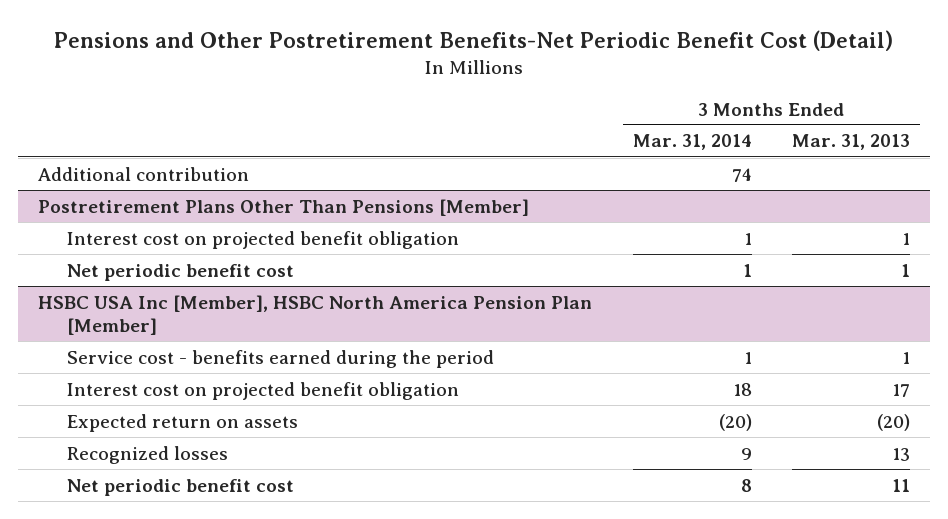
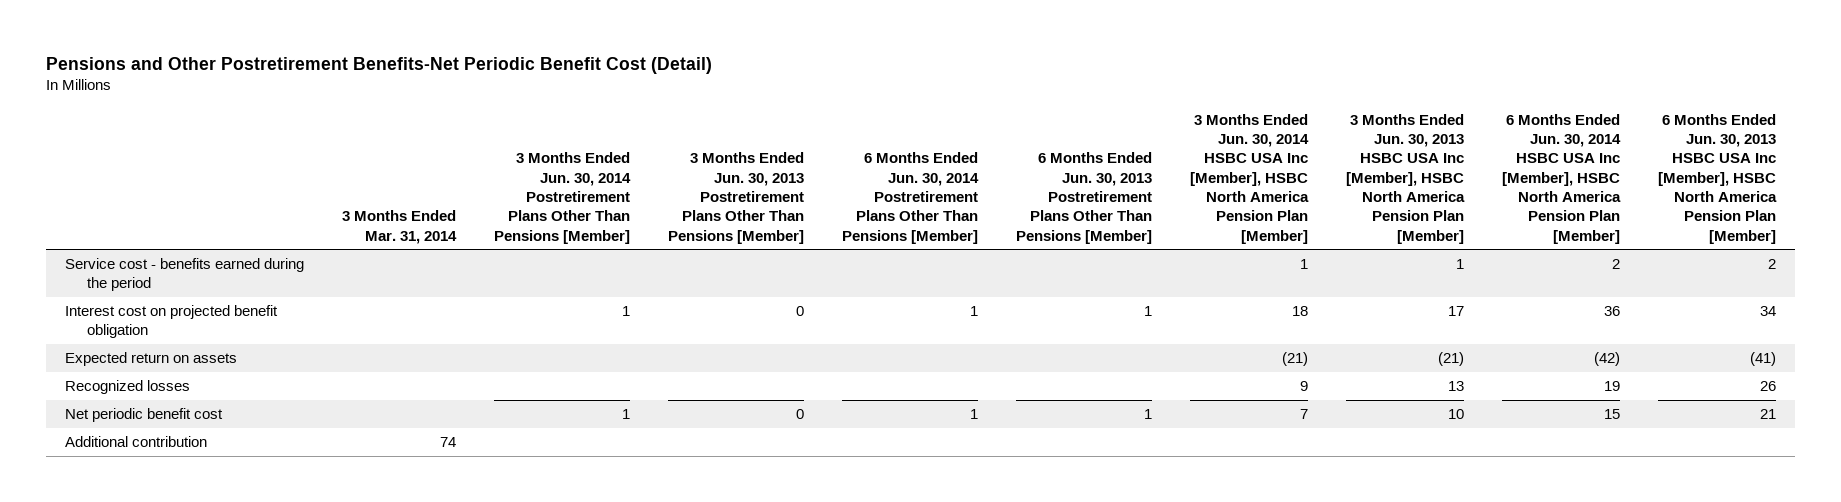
- | 3 Months Ended Mar. 31, 2014 | 3 Months Ended Mar. 31, 2013
+ | 3 Months Ended Mar. 31, 2014 | 3 Months Ended Jun. 30, 2014 Postretirement Plans Other Than Pensions [Member] | 3 Months Ended Jun. 30, 2013 Postretirement Plans Other Than Pensions [Member] | 6 Months Ended Jun. 30, 2014 Postretirement Plans Other Than Pensions [Member] | 6 Months Ended Jun. 30, 2013 Postretirement Plans Other Than Pensions [Member] | 3 Months Ended Jun. 30, 2014 HSBC USA Inc [Member], HSBC North America Pension Plan [Member] | 3 Months Ended Jun. 30, 2013 HSBC USA Inc [Member], HSBC North America Pension Plan [Member] | 6 Months Ended Jun. 30, 2014 HSBC USA Inc [Member], HSBC North America Pension Plan [Member] | 6 Months Ended Jun. 30, 2013 HSBC USA Inc [Member], HSBC North America Pension Plan [Member]
+ Service cost - benefits earned during the period | | | | | | 1 | 1 | 2 | 2
+ Interest cost on projected benefit obligation | | 1 | 0 | 1 | 1 | 18 | 17 | 36 | 34
+ Expected return on assets | | | | | | (21) | (21) | (42) | (41)
+ Recognized losses | | | | | | 9 | 13 | 19 | 26
+ Net periodic benefit cost | | 1 | 0 | 1 | 1 | 7 | 10 | 15 | 21
- Postretirement Plans Other Than Pensions [Member]
- Interest cost on projected benefit obligation | 1 | 1
- Net periodic benefit cost | 1 | 1
- HSBC USA Inc [Member], HSBC North America Pension Plan [Member]
- Service cost - benefits earned during the period | 1 | 1
- Interest cost on projected benefit obligation | 18 | 17
- Expected return on assets | (20) | (20)
- Recognized losses | 9 | 13
- Net periodic benefit cost | 8 | 11

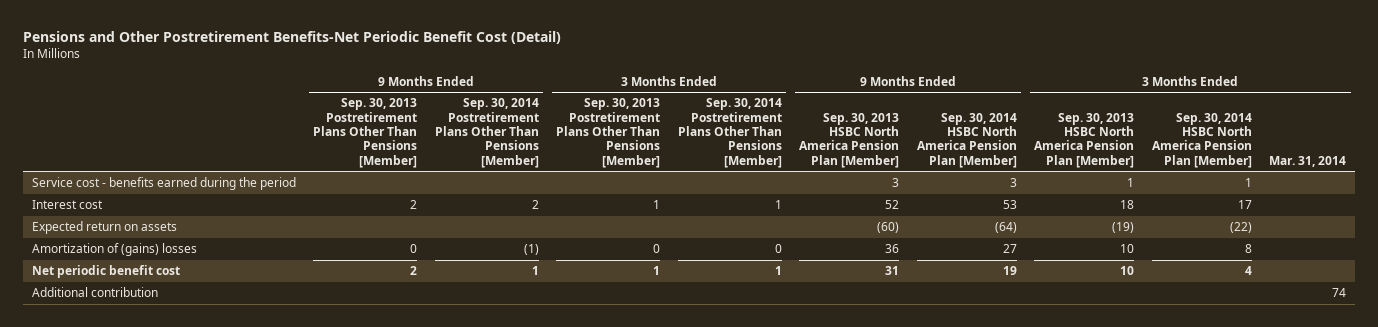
- | 3 Months Ended Mar. 31, 2014 | 3 Months Ended Jun. 30, 2014 Postretirement Plans Other Than Pensions [Member] | 3 Months Ended Jun. 30, 2013 Postretirement Plans Other Than Pensions [Member] | 6 Months Ended Jun. 30, 2014 Postretirement Plans Other Than Pensions [Member] | 6 Months Ended Jun. 30, 2013 Postretirement Plans Other Than Pensions [Member] | 3 Months Ended Jun. 30, 2014 HSBC USA Inc [Member], HSBC North America Pension Plan [Member] | 3 Months Ended Jun. 30, 2013 HSBC USA Inc [Member], HSBC North America Pension Plan [Member] | 6 Months Ended Jun. 30, 2014 HSBC USA Inc [Member], HSBC North America Pension Plan [Member] | 6 Months Ended Jun. 30, 2013 HSBC USA Inc [Member], HSBC North America Pension Plan [Member]
+ | 9 Months Ended Sep. 30, 2013 Postretirement Plans Other Than Pensions [Member] | 9 Months Ended Sep. 30, 2014 Postretirement Plans Other Than Pensions [Member] | 3 Months Ended Sep. 30, 2013 Postretirement Plans Other Than Pensions [Member] | 3 Months Ended Sep. 30, 2014 Postretirement Plans Other Than Pensions [Member] | 9 Months Ended Sep. 30, 2013 HSBC North America Pension Plan [Member] | 9 Months Ended Sep. 30, 2014 HSBC North America Pension Plan [Member] | 3 Months Ended Sep. 30, 2013 HSBC North America Pension Plan [Member] | 3 Months Ended Sep. 30, 2014 HSBC North America Pension Plan [Member] | 3 Months Ended Mar. 31, 2014
- Interest cost on projected benefit obligation | | 1 | 0 | 1 | 1 | 18 | 17 | 36 | 34
+ Interest cost | 2 | 2 | 1 | 1 | 52 | 53 | 18 | 17 |
- Recognized losses | | | | | | 9 | 13 | 19 | 26
+ Amortization of (gains) losses | 0 | (1) | 0 | 0 | 36 | 27 | 10 | 8 |

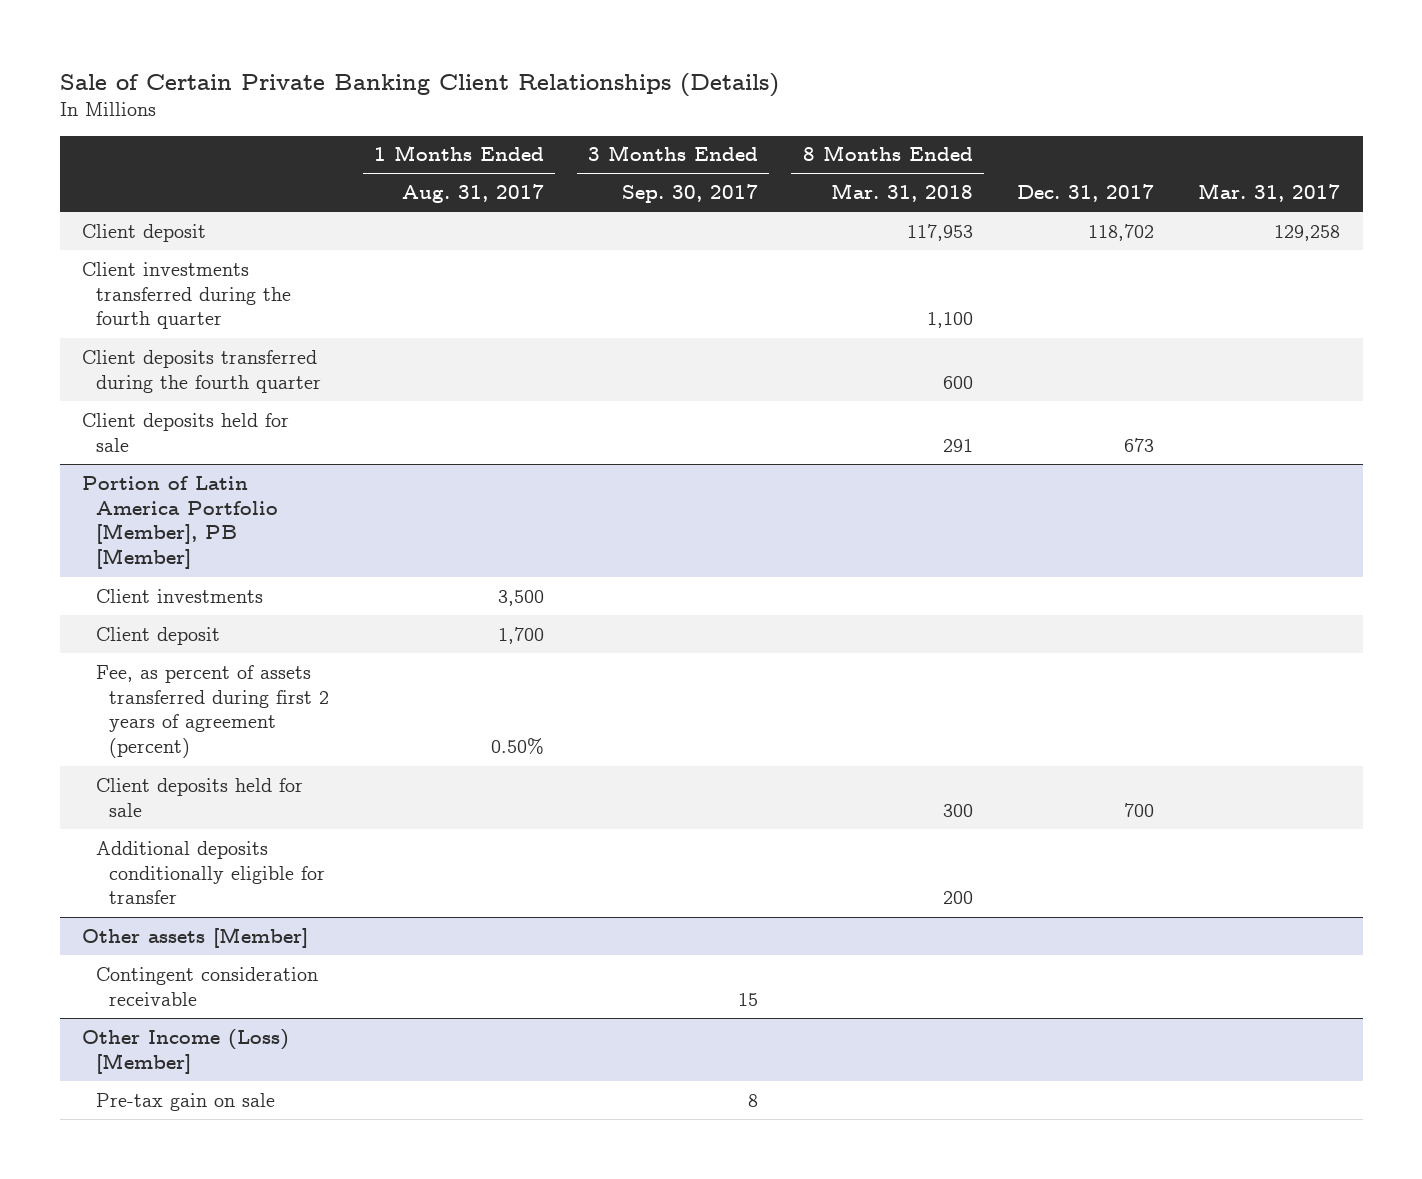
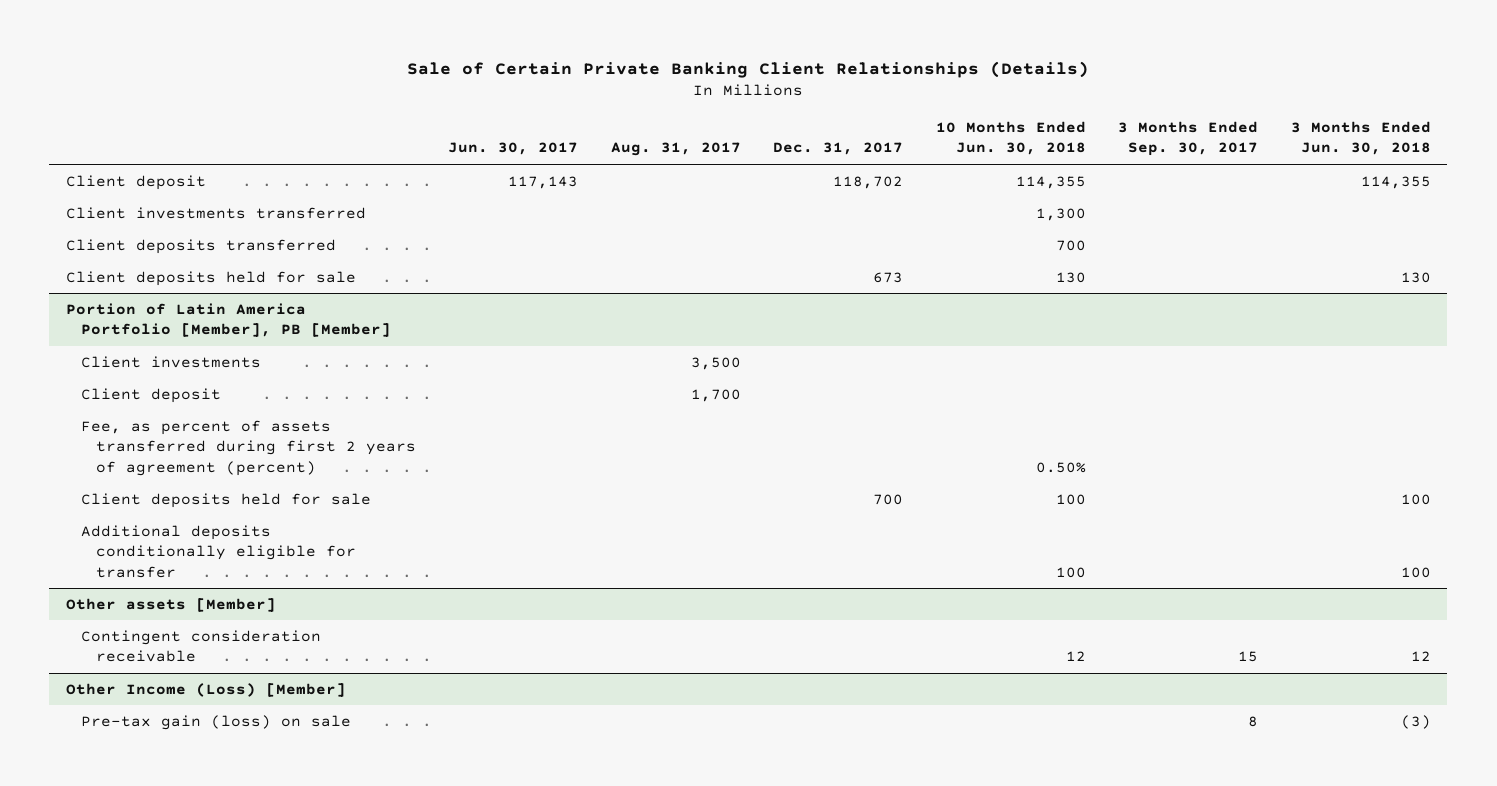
- | 1 Months Ended Aug. 31, 2017 | 3 Months Ended Sep. 30, 2017 | 8 Months Ended Mar. 31, 2018 | Dec. 31, 2017 | Mar. 31, 2017
+ | Jun. 30, 2017 | Aug. 31, 2017 | Dec. 31, 2017 | 10 Months Ended Jun. 30, 2018 | 3 Months Ended Sep. 30, 2017 | 3 Months Ended Jun. 30, 2018
- Client investments transferred during the fourth quarter | | | 1,100 | |
- Client deposits transferred during the fourth quarter | | | 600 | |
+ Client investments transferred | | | | 1,300 | |
+ Client deposits transferred | | | | 700 | |
@ Other Income (Loss) [Member]
- Pre-tax gain on sale | | 8 | | |
+ Pre-tax gain (loss) on sale | | | | | 8 | (3)

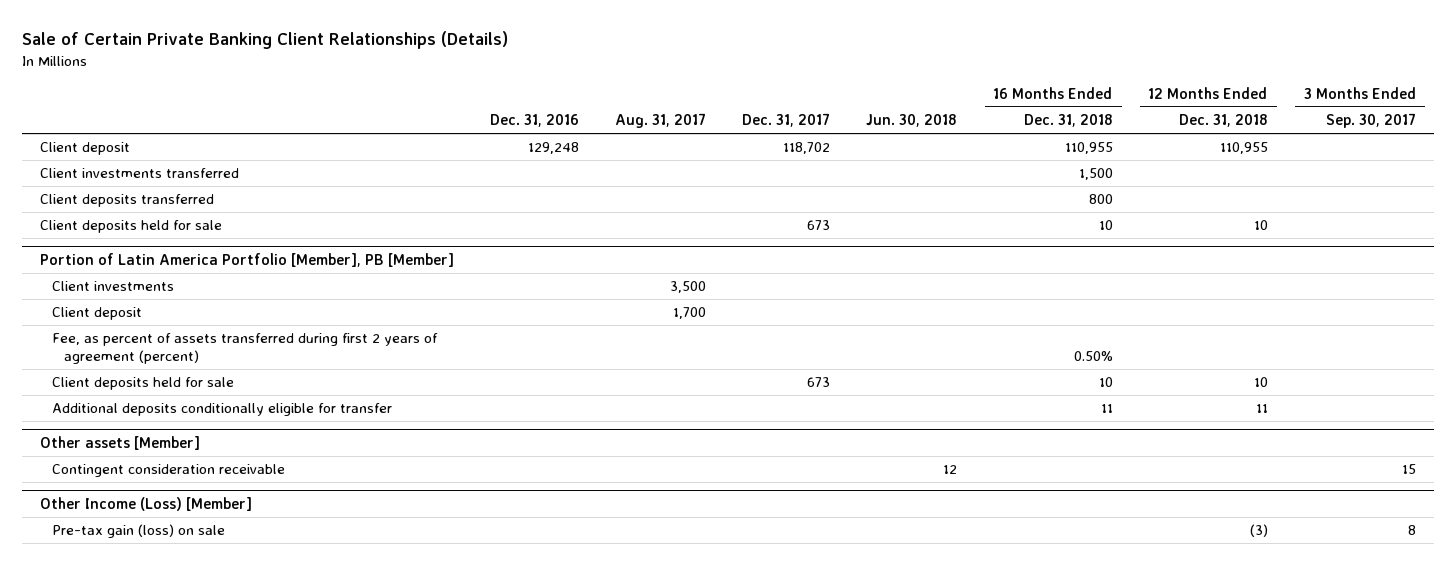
- | Jun. 30, 2017 | Aug. 31, 2017 | Dec. 31, 2017 | 10 Months Ended Jun. 30, 2018 | 3 Months Ended Sep. 30, 2017 | 3 Months Ended Jun. 30, 2018
+ | Dec. 31, 2016 | Aug. 31, 2017 | Dec. 31, 2017 | Jun. 30, 2018 | 16 Months Ended Dec. 31, 2018 | 12 Months Ended Dec. 31, 2018 | 3 Months Ended Sep. 30, 2017
@ Portion of Latin America Portfolio [Member], PB [Member]
- Client deposits held for sale | | | 700 | 100 | | 100
+ Client deposits held for sale | | | 673 | | 10 | 10 |

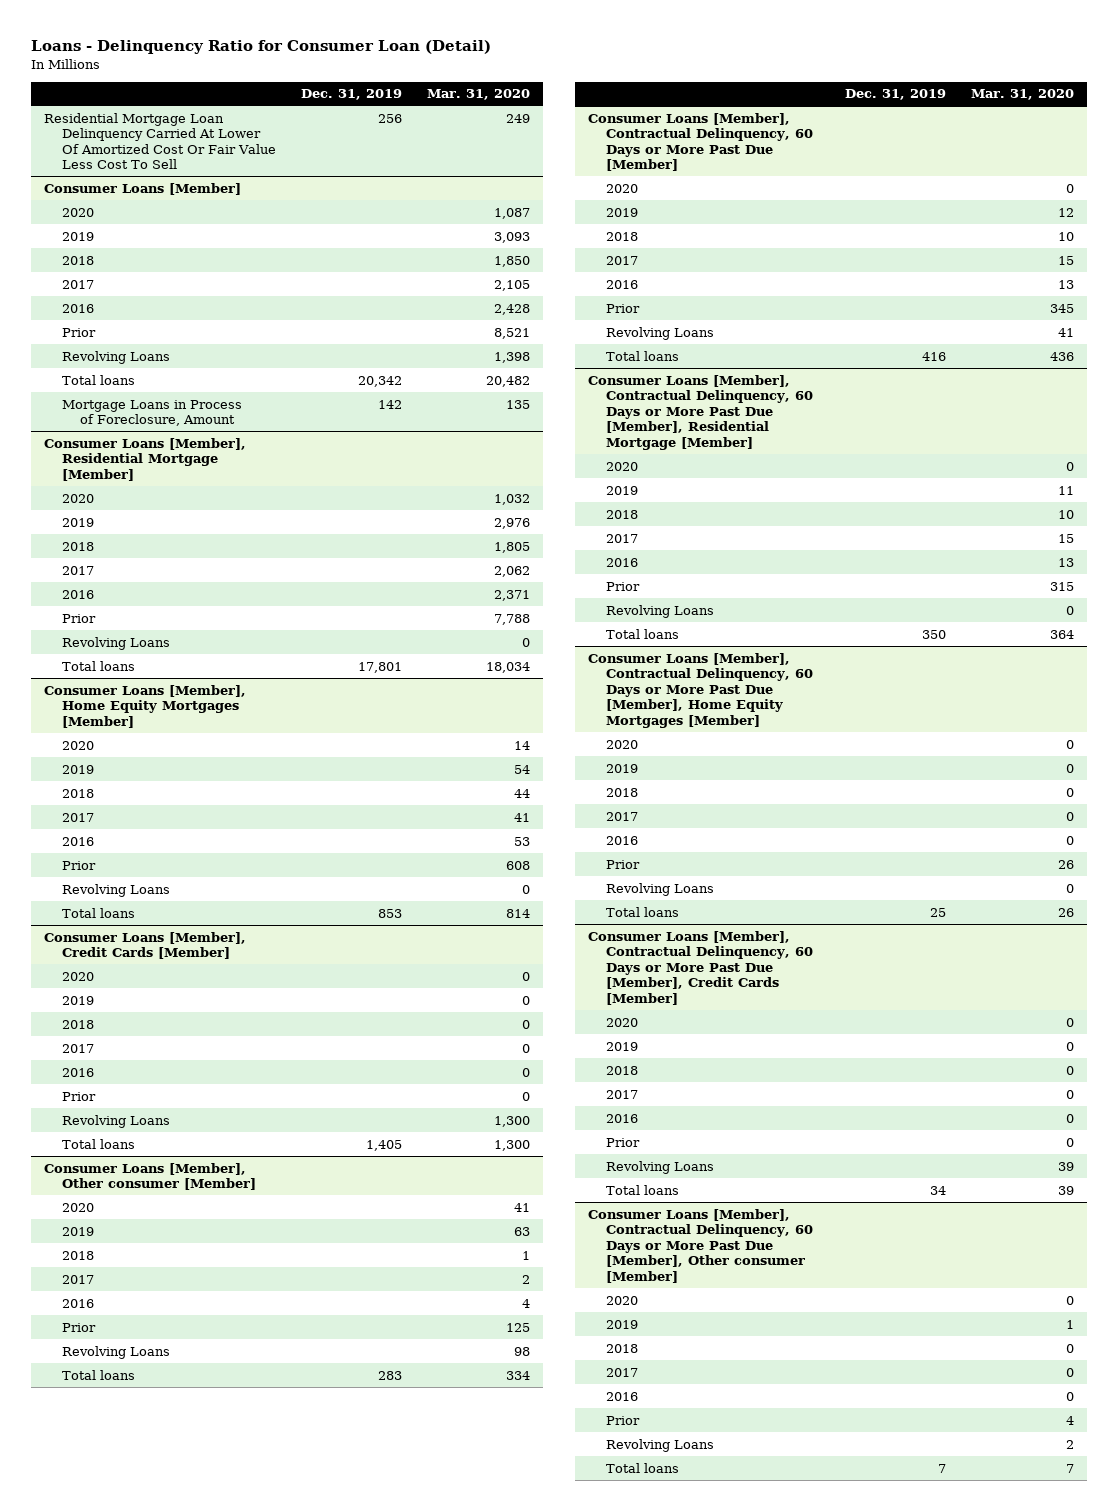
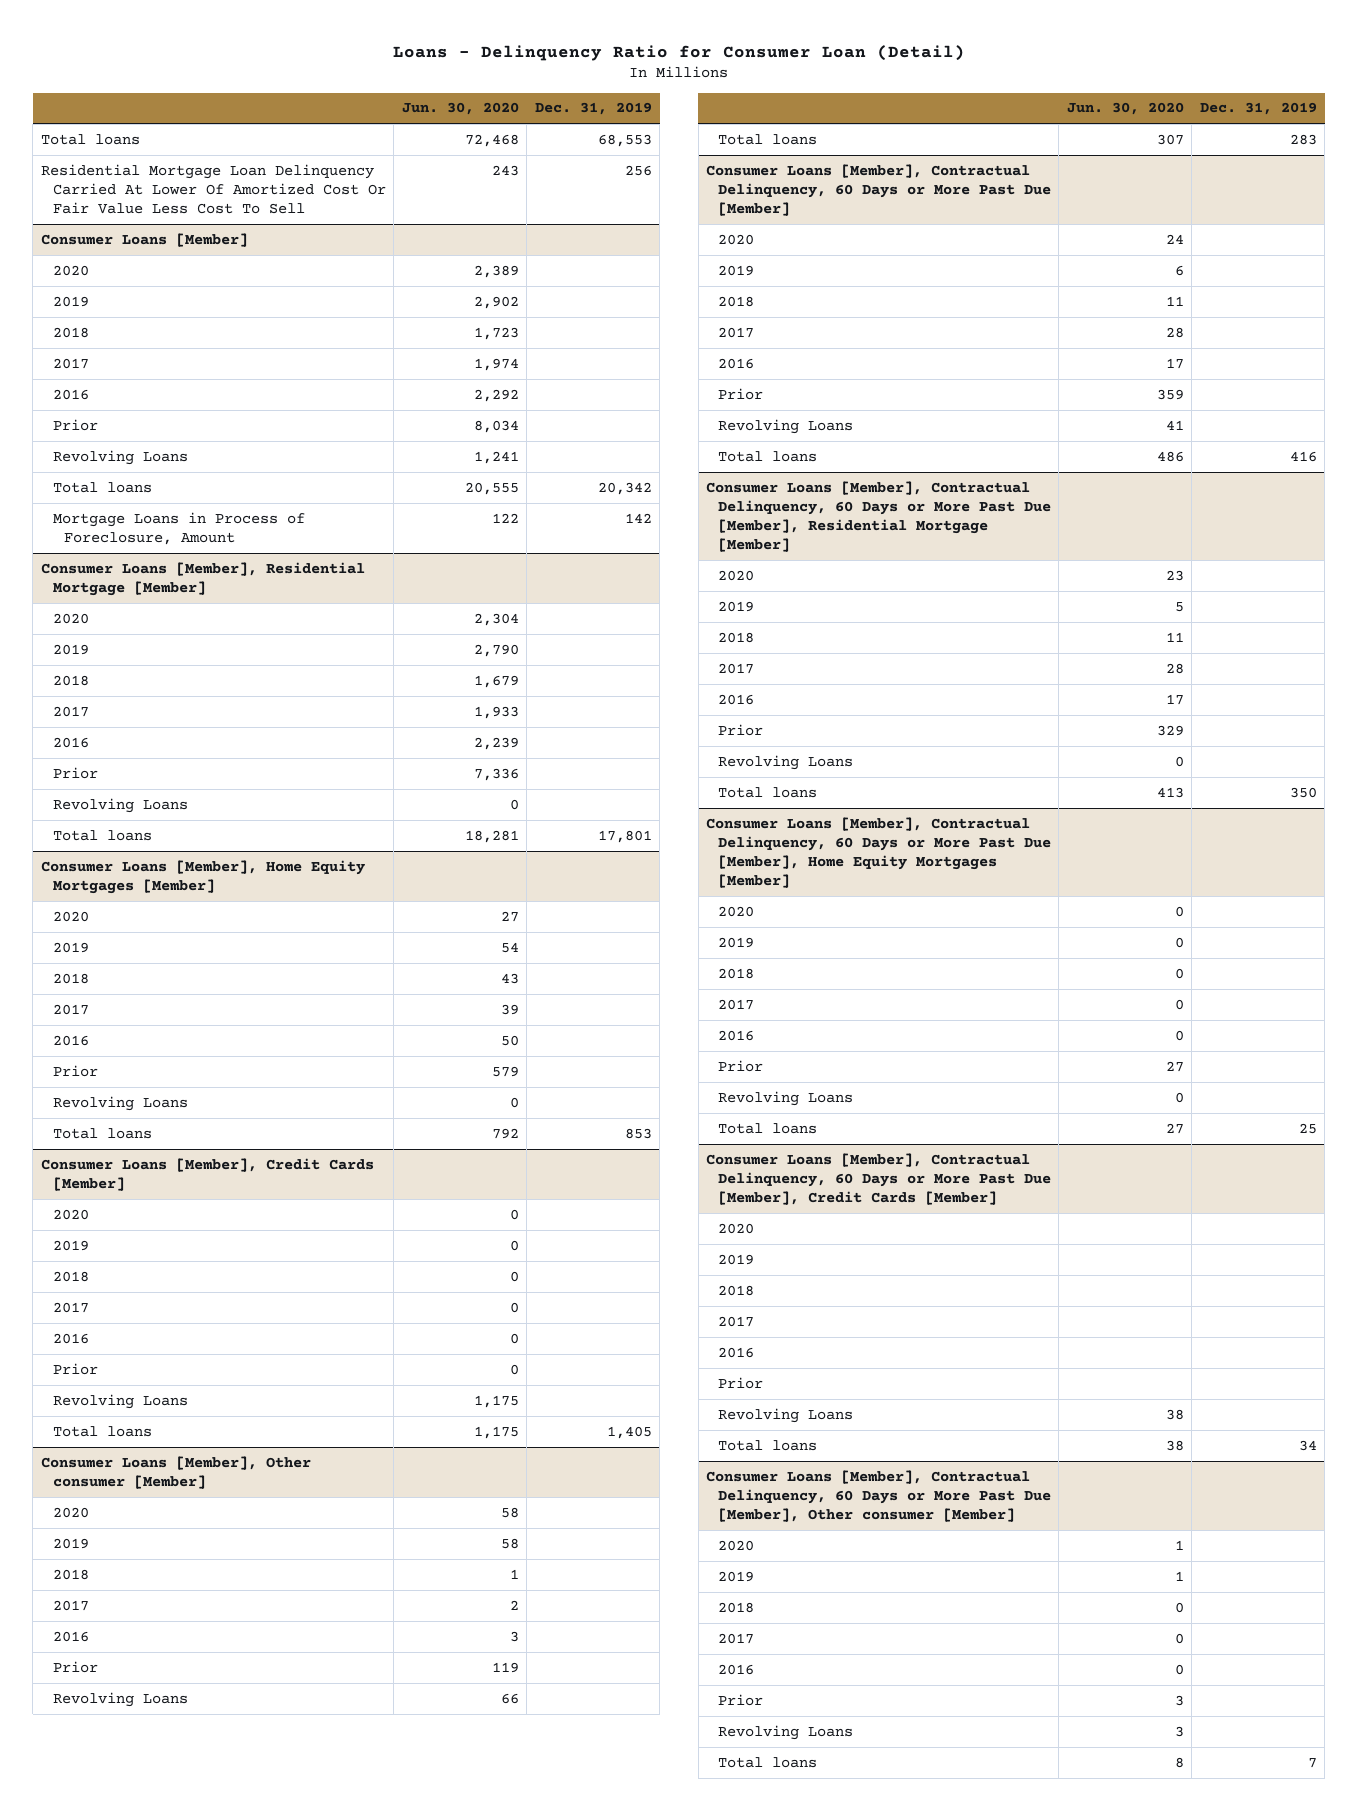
- | Dec. 31, 2019 | Mar. 31, 2020
+ | Jun. 30, 2020 | Dec. 31, 2019
+ Total loans | 72,468 | 68,553

